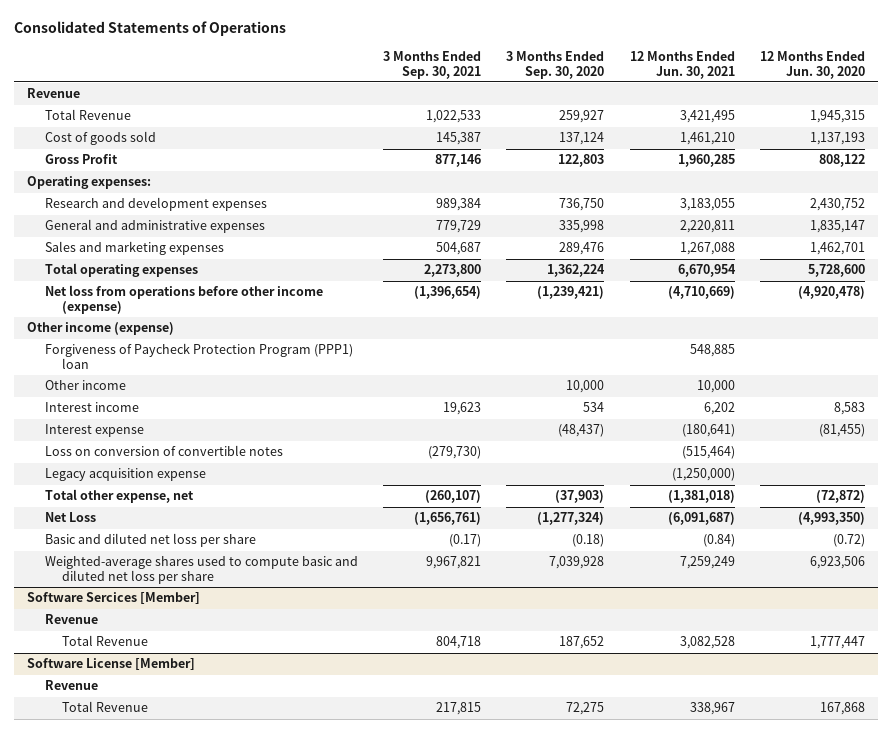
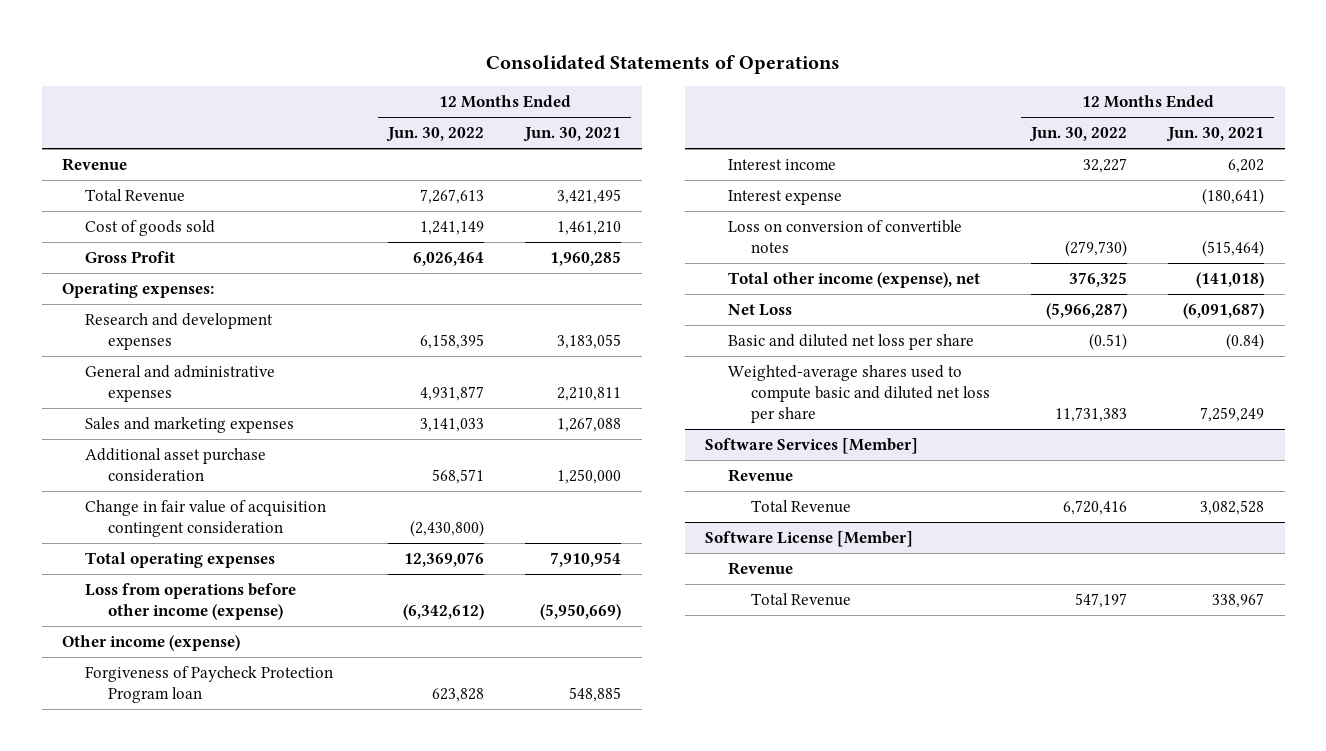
- | 3 Months Ended Sep. 30, 2021 | 3 Months Ended Sep. 30, 2020 | 12 Months Ended Jun. 30, 2021 | 12 Months Ended Jun. 30, 2020
+ | 12 Months Ended Jun. 30, 2022 | 12 Months Ended Jun. 30, 2021
- General and administrative expenses | 779,729 | 335,998 | 2,220,811 | 1,835,147
+ General and administrative expenses | 4,931,877 | 2,210,811
- Total operating expenses | 2,273,800 | 1,362,224 | 6,670,954 | 5,728,600
- Net loss from operations before other income (expense) | (1,396,654) | (1,239,421) | (4,710,669) | (4,920,478)
+ Additional asset purchase consideration | 568,571 | 1,250,000
+ Change in fair value of acquisition contingent consideration | (2,430,800) |
+ Total operating expenses | 12,369,076 | 7,910,954
+ Loss from operations before other income (expense) | (6,342,612) | (5,950,669)
- Forgiveness of Paycheck Protection Program (PPP1) loan | | | 548,885 |
- Other income | | 10,000 | 10,000 |
+ Forgiveness of Paycheck Protection Program loan | 623,828 | 548,885
- Legacy acquisition expense | | | (1,250,000) |
- Total other expense, net | (260,107) | (37,903) | (1,381,018) | (72,872)
+ Total other income (expense), net | 376,325 | (141,018)
- Software Sercices [Member]
+ Software Services [Member]

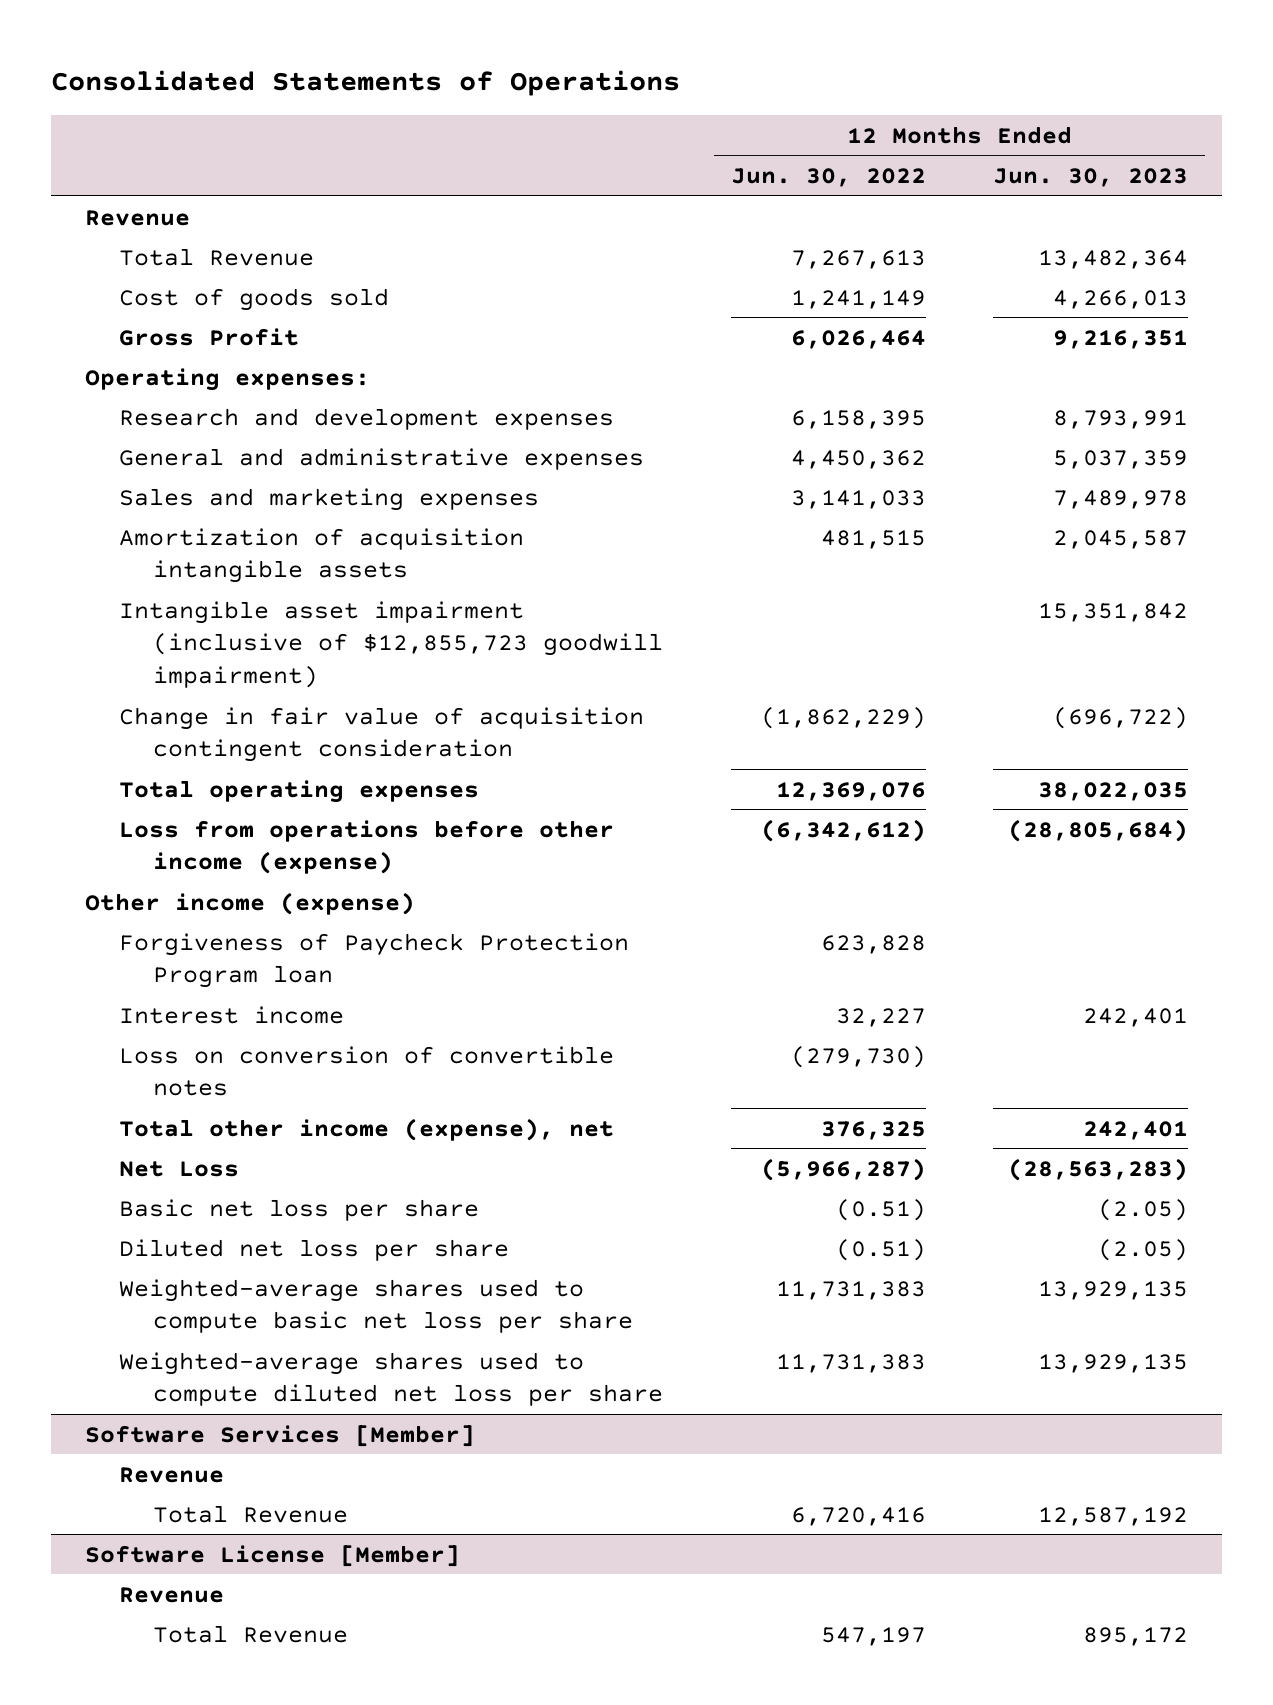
- | 12 Months Ended Jun. 30, 2022 | 12 Months Ended Jun. 30, 2021
+ | 12 Months Ended Jun. 30, 2022 | 12 Months Ended Jun. 30, 2023
- General and administrative expenses | 4,931,877 | 2,210,811
+ General and administrative expenses | 4,450,362 | 5,037,359
- Additional asset purchase consideration | 568,571 | 1,250,000
- Change in fair value of acquisition contingent consideration | (2,430,800) |
+ Amortization of acquisition intangible assets | 481,515 | 2,045,587
+ Intangible asset impairment (inclusive of $12,855,723 goodwill impairment) | | 15,351,842
+ Change in fair value of acquisition contingent consideration | (1,862,229) | (696,722)
- Interest expense | | (180,641)
- Basic and diluted net loss per share | (0.51) | (0.84)
- Weighted-average shares used to compute basic and diluted net loss per share | 11,731,383 | 7,259,249
+ Basic net loss per share | (0.51) | (2.05)
+ Diluted net loss per share | (0.51) | (2.05)
+ Weighted-average shares used to compute basic net loss per share | 11,731,383 | 13,929,135
+ Weighted-average shares used to compute diluted net loss per share | 11,731,383 | 13,929,135

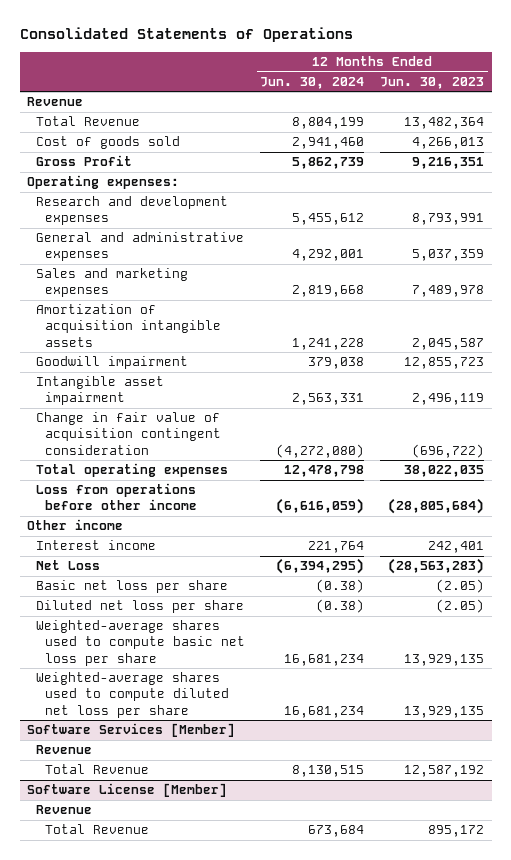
- | 12 Months Ended Jun. 30, 2022 | 12 Months Ended Jun. 30, 2023
+ | 12 Months Ended Jun. 30, 2024 | 12 Months Ended Jun. 30, 2023
- Intangible asset impairment (inclusive of $12,855,723 goodwill impairment) | | 15,351,842
+ Goodwill impairment | 379,038 | 12,855,723
+ Intangible asset impairment | 2,563,331 | 2,496,119
- Loss from operations before other income (expense) | (6,342,612) | (28,805,684)
- Other income (expense)
- Forgiveness of Paycheck Protection Program loan | 623,828 |
+ Loss from operations before other income | (6,616,059) | (28,805,684)
+ Other income
- Loss on conversion of convertible notes | (279,730) |
- Total other income (expense), net | 376,325 | 242,401

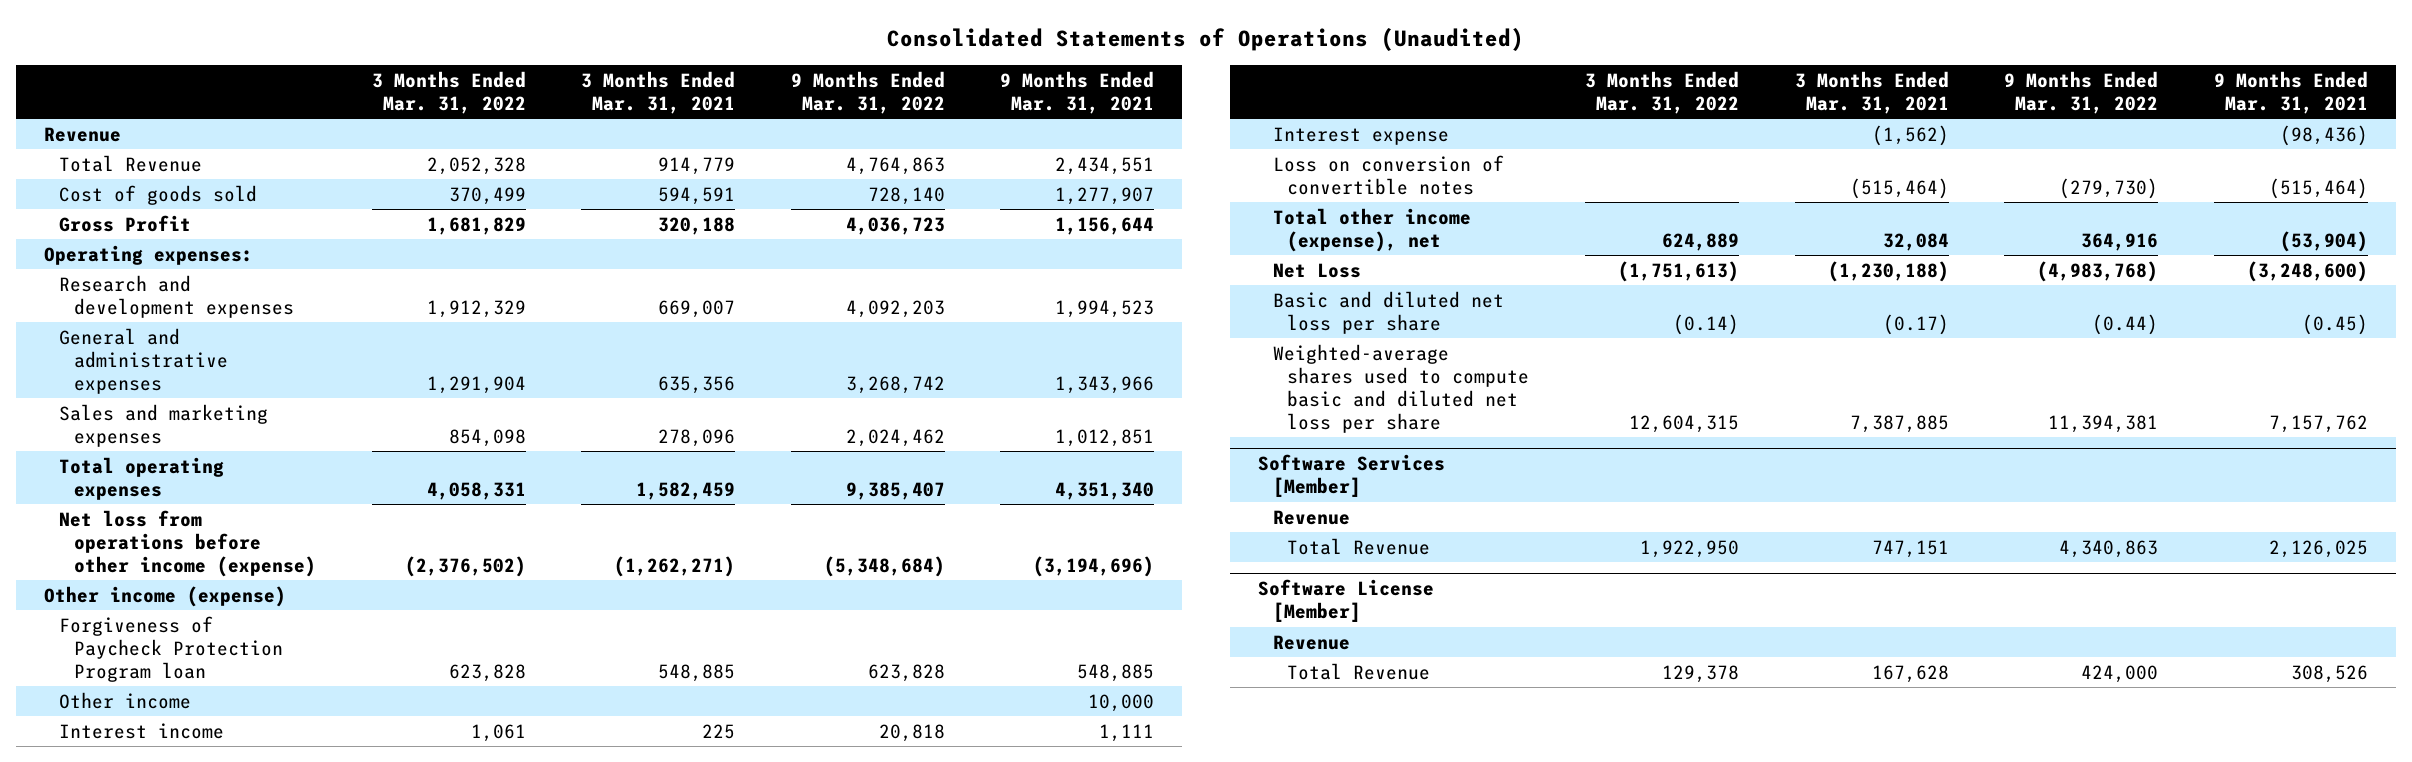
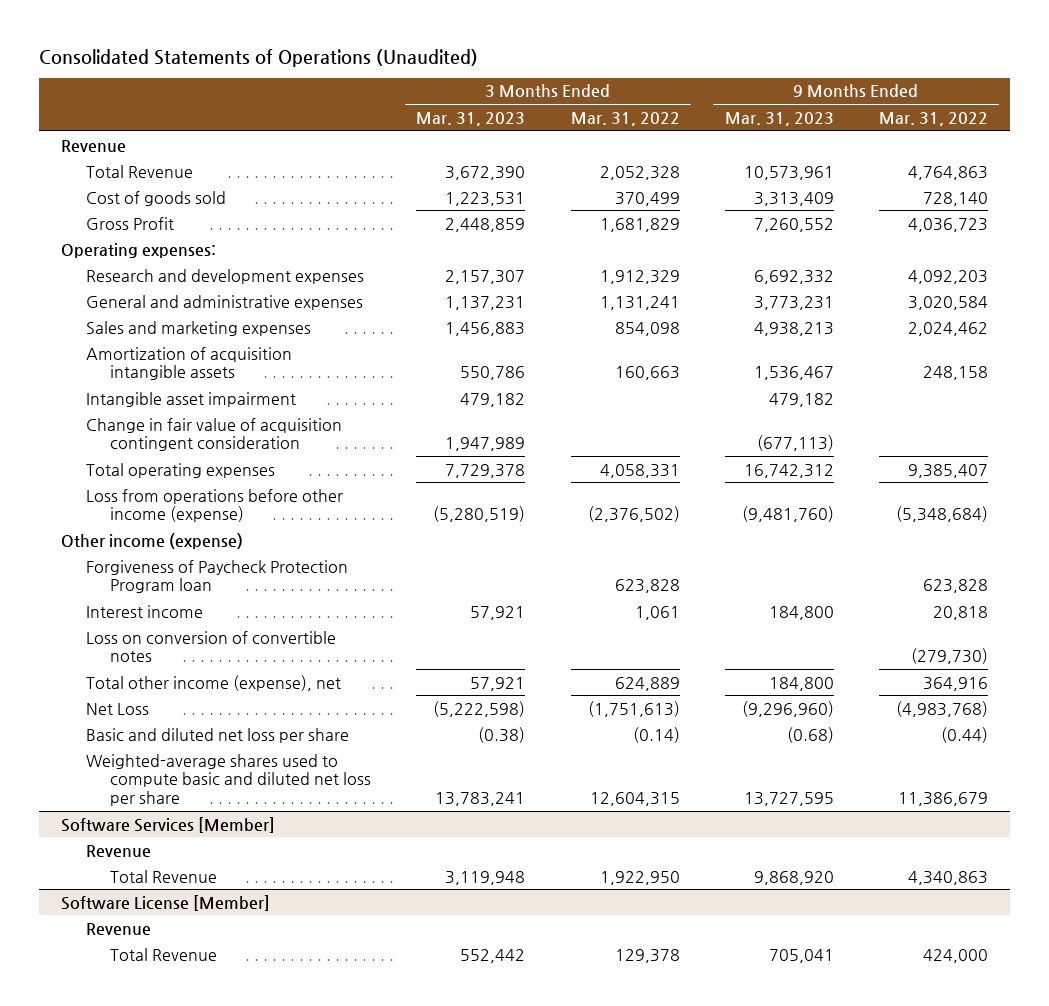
- | 3 Months Ended Mar. 31, 2022 | 3 Months Ended Mar. 31, 2021 | 9 Months Ended Mar. 31, 2022 | 9 Months Ended Mar. 31, 2021
+ | 3 Months Ended Mar. 31, 2023 | 3 Months Ended Mar. 31, 2022 | 9 Months Ended Mar. 31, 2023 | 9 Months Ended Mar. 31, 2022
- General and administrative expenses | 1,291,904 | 635,356 | 3,268,742 | 1,343,966
+ General and administrative expenses | 1,137,231 | 1,131,241 | 3,773,231 | 3,020,584
+ Amortization of acquisition intangible assets | 550,786 | 160,663 | 1,536,467 | 248,158
+ Intangible asset impairment | 479,182 | | 479,182 |
+ Change in fair value of acquisition contingent consideration | 1,947,989 | | (677,113) |
- Net loss from operations before other income (expense) | (2,376,502) | (1,262,271) | (5,348,684) | (3,194,696)
+ Loss from operations before other income (expense) | (5,280,519) | (2,376,502) | (9,481,760) | (5,348,684)
- Other income | | | | 10,000
- Interest expense | | (1,562) | | (98,436)
- Weighted-average shares used to compute basic and diluted net loss per share | 12,604,315 | 7,387,885 | 11,394,381 | 7,157,762
+ Weighted-average shares used to compute basic and diluted net loss per share | 13,783,241 | 12,604,315 | 13,727,595 | 11,386,679

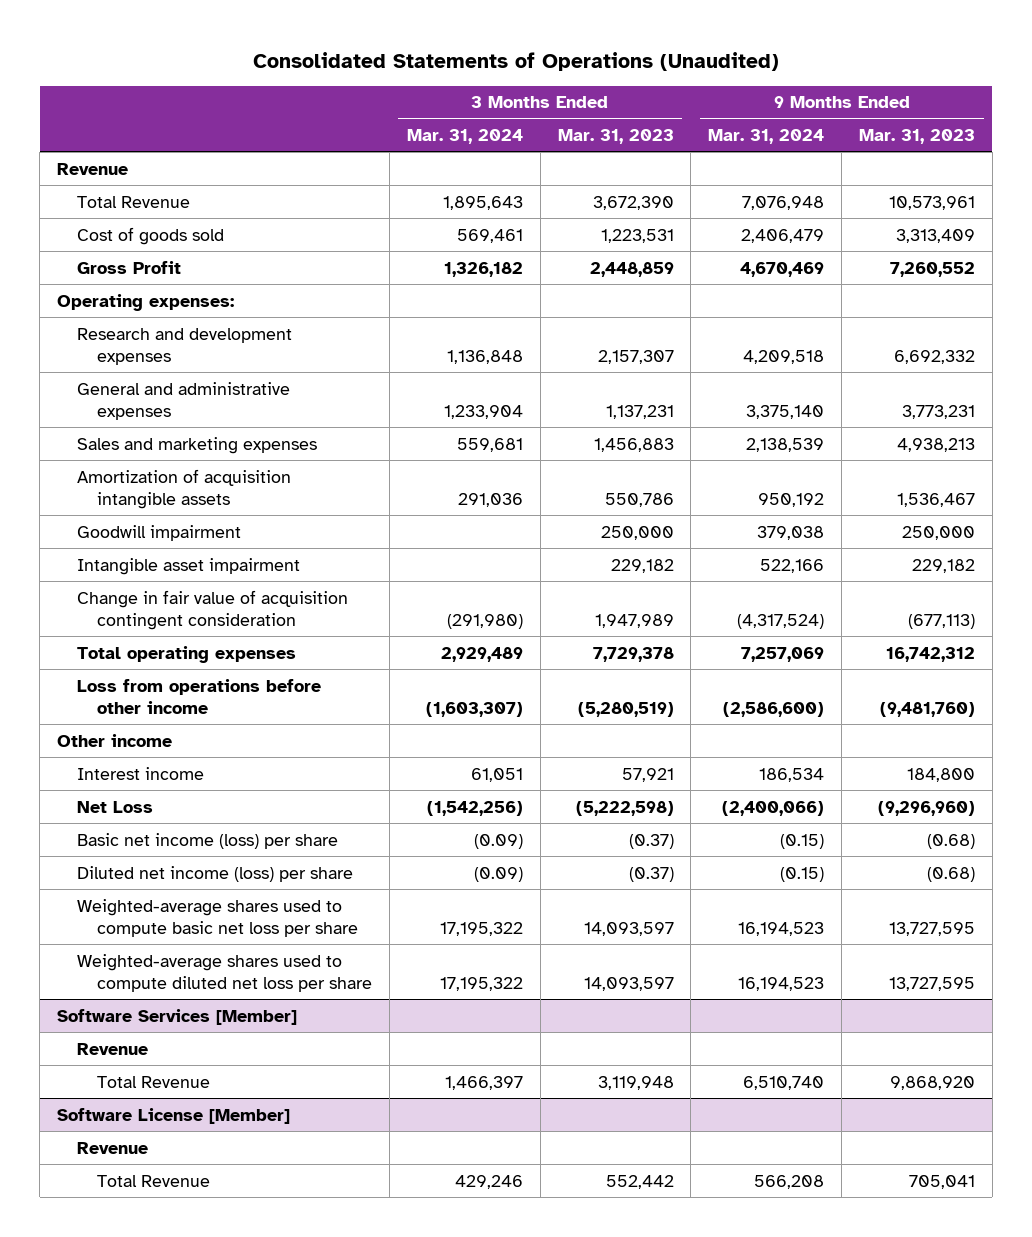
- | 3 Months Ended Mar. 31, 2023 | 3 Months Ended Mar. 31, 2022 | 9 Months Ended Mar. 31, 2023 | 9 Months Ended Mar. 31, 2022
+ | 3 Months Ended Mar. 31, 2024 | 3 Months Ended Mar. 31, 2023 | 9 Months Ended Mar. 31, 2024 | 9 Months Ended Mar. 31, 2023
- Intangible asset impairment | 479,182 | | 479,182 |
+ Goodwill impairment | | 250,000 | 379,038 | 250,000
+ Intangible asset impairment | | 229,182 | 522,166 | 229,182
- Loss from operations before other income (expense) | (5,280,519) | (2,376,502) | (9,481,760) | (5,348,684)
- Other income (expense)
- Forgiveness of Paycheck Protection Program loan | | 623,828 | | 623,828
+ Loss from operations before other income | (1,603,307) | (5,280,519) | (2,586,600) | (9,481,760)
+ Other income
- Loss on conversion of convertible notes | | | | (279,730)
- Total other income (expense), net | 57,921 | 624,889 | 184,800 | 364,916
- Basic and diluted net loss per share | (0.38) | (0.14) | (0.68) | (0.44)
- Weighted-average shares used to compute basic and diluted net loss per share | 13,783,241 | 12,604,315 | 13,727,595 | 11,386,679
+ Basic net income (loss) per share | (0.09) | (0.37) | (0.15) | (0.68)
+ Diluted net income (loss) per share | (0.09) | (0.37) | (0.15) | (0.68)
+ Weighted-average shares used to compute basic net loss per share | 17,195,322 | 14,093,597 | 16,194,523 | 13,727,595
+ Weighted-average shares used to compute diluted net loss per share | 17,195,322 | 14,093,597 | 16,194,523 | 13,727,595

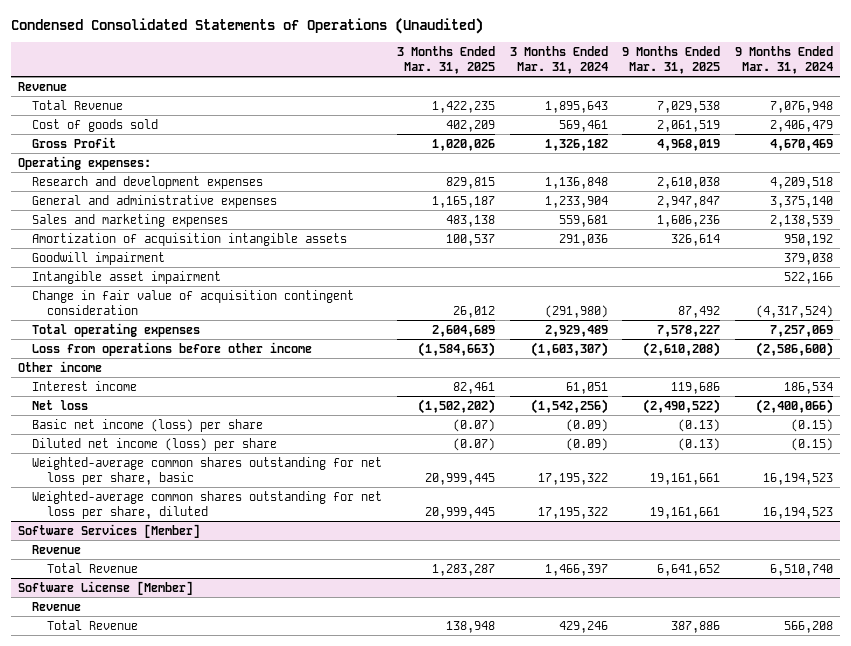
- Consolidated Statements of Operations (Unaudited)
+ Condensed Consolidated Statements of Operations (Unaudited)
- | 3 Months Ended Mar. 31, 2024 | 3 Months Ended Mar. 31, 2023 | 9 Months Ended Mar. 31, 2024 | 9 Months Ended Mar. 31, 2023
+ | 3 Months Ended Mar. 31, 2025 | 3 Months Ended Mar. 31, 2024 | 9 Months Ended Mar. 31, 2025 | 9 Months Ended Mar. 31, 2024
- Net Loss | (1,542,256) | (5,222,598) | (2,400,066) | (9,296,960)
+ Net loss | (1,502,202) | (1,542,256) | (2,490,522) | (2,400,066)
- Weighted-average shares used to compute basic net loss per share | 17,195,322 | 14,093,597 | 16,194,523 | 13,727,595
- Weighted-average shares used to compute diluted net loss per share | 17,195,322 | 14,093,597 | 16,194,523 | 13,727,595
+ Weighted-average common shares outstanding for net loss per share, basic | 20,999,445 | 17,195,322 | 19,161,661 | 16,194,523
+ Weighted-average common shares outstanding for net loss per share, diluted | 20,999,445 | 17,195,322 | 19,161,661 | 16,194,523

